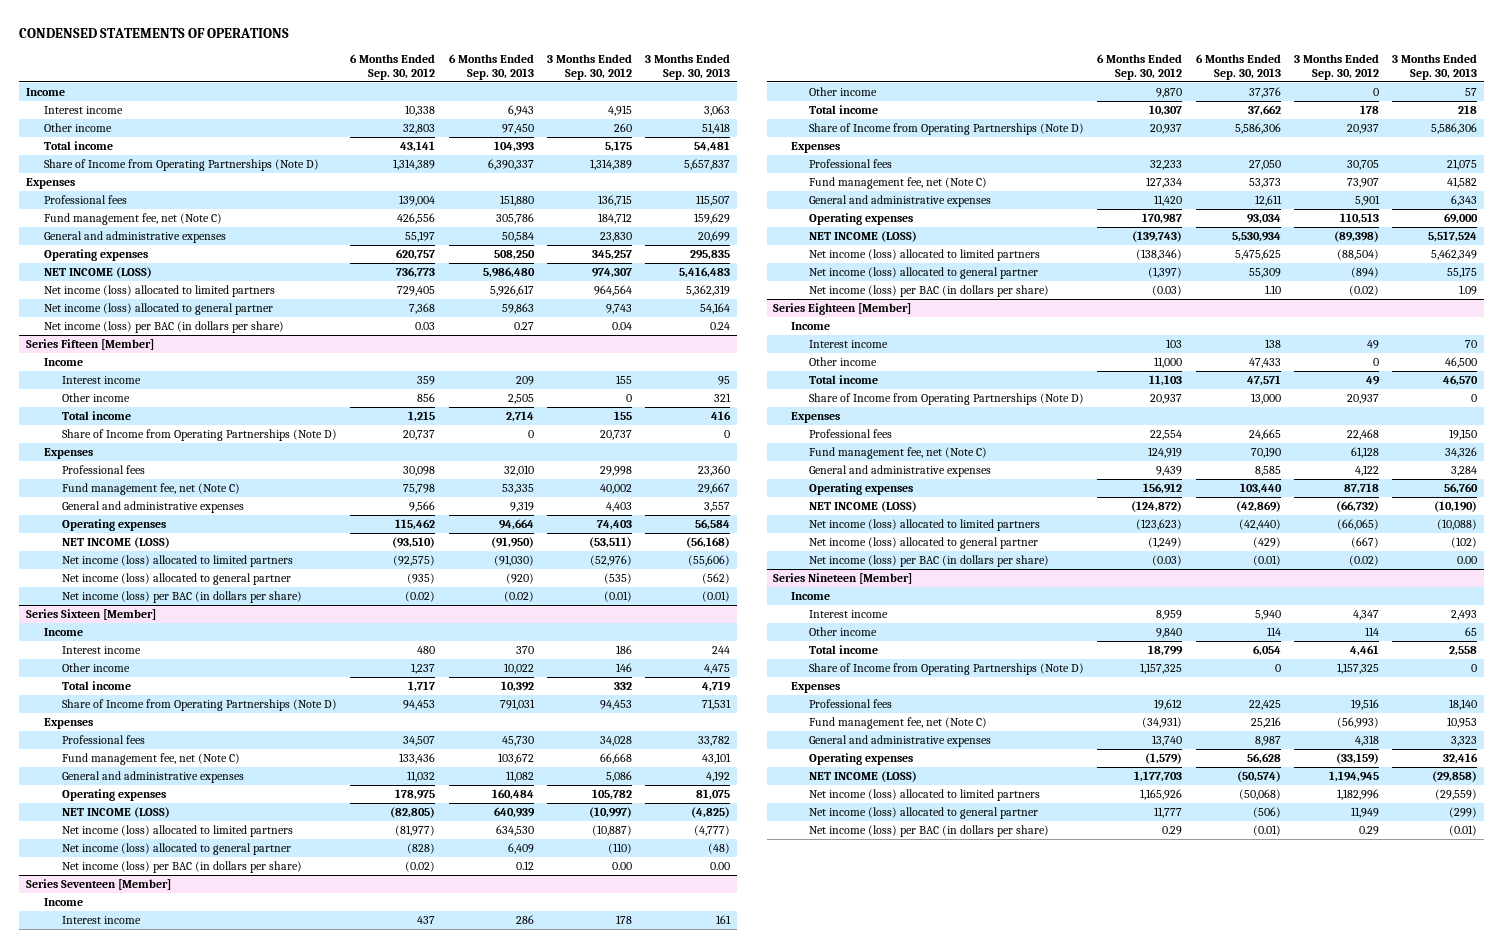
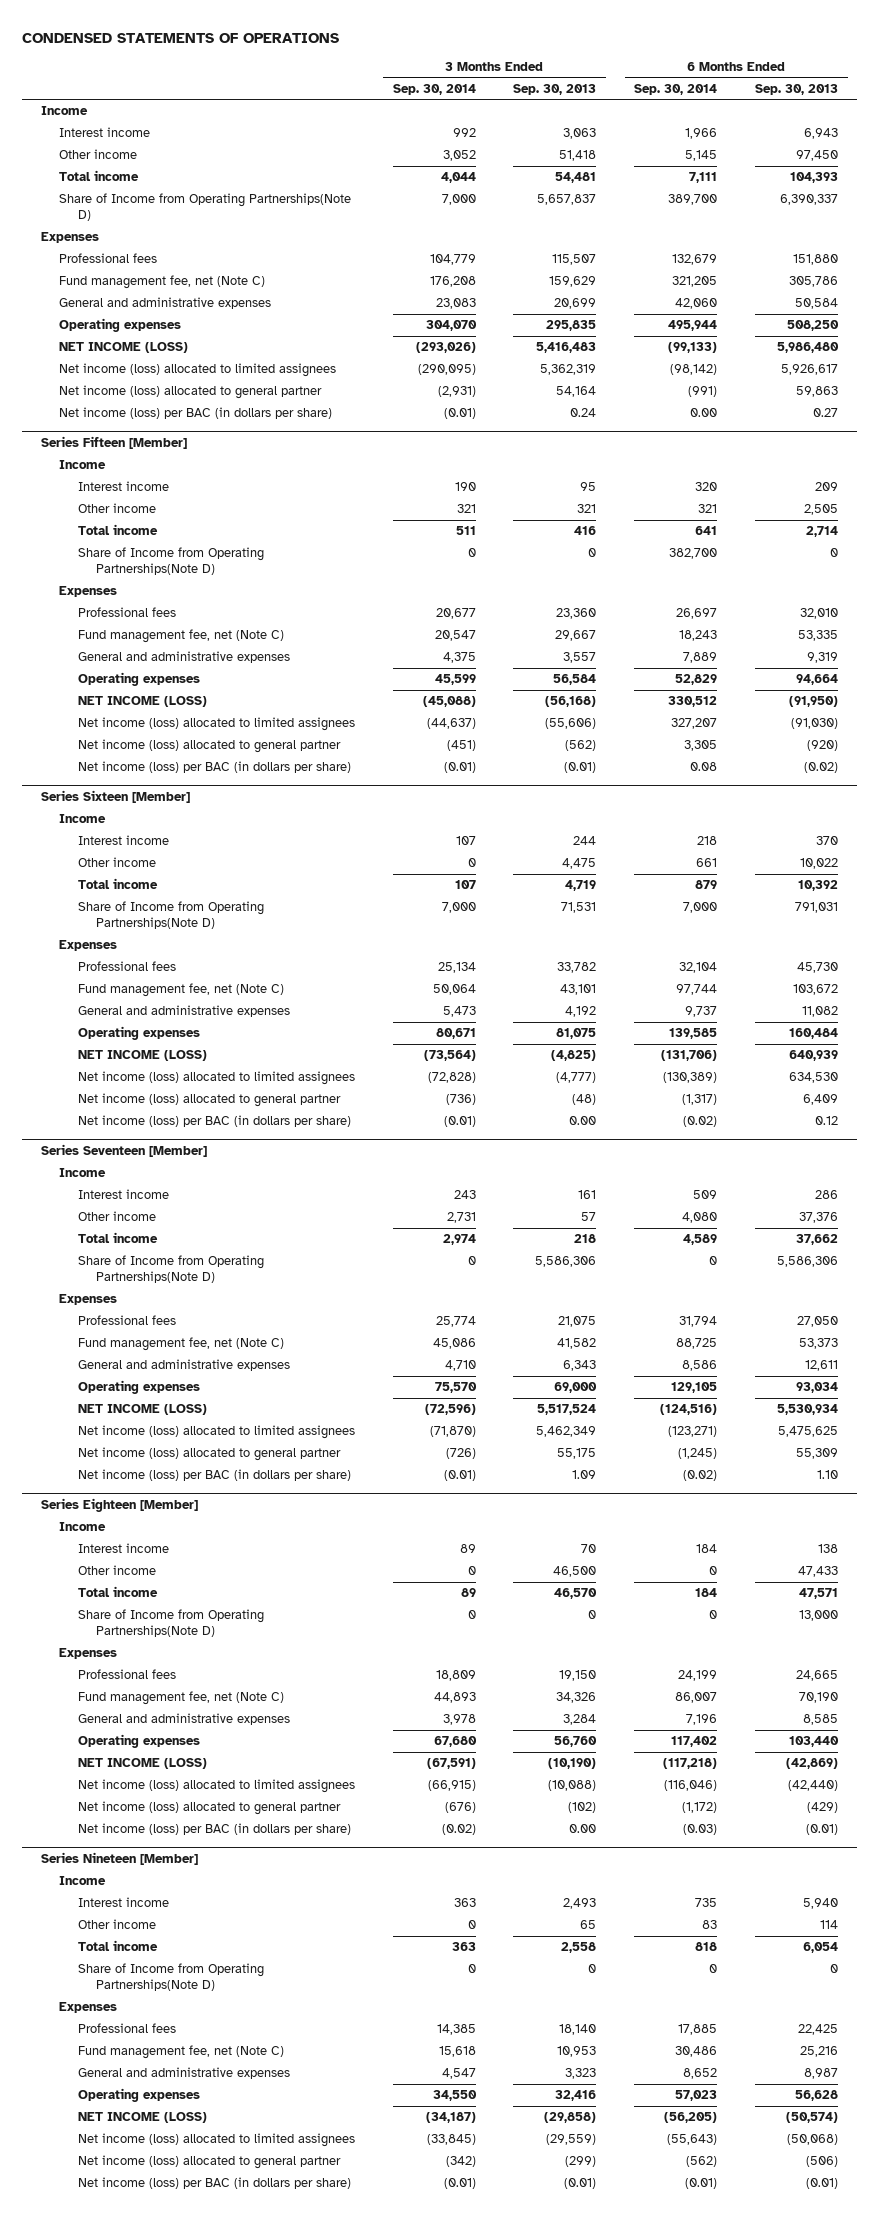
- | 6 Months Ended Sep. 30, 2012 | 6 Months Ended Sep. 30, 2013 | 3 Months Ended Sep. 30, 2012 | 3 Months Ended Sep. 30, 2013
+ | 3 Months Ended Sep. 30, 2014 | 3 Months Ended Sep. 30, 2013 | 6 Months Ended Sep. 30, 2014 | 6 Months Ended Sep. 30, 2013
- Share of Income from Operating Partnerships (Note D) | 1,314,389 | 6,390,337 | 1,314,389 | 5,657,837
+ Share of Income from Operating Partnerships(Note D) | 7,000 | 5,657,837 | 389,700 | 6,390,337
- Net income (loss) allocated to limited partners | 729,405 | 5,926,617 | 964,564 | 5,362,319
+ Net income (loss) allocated to limited assignees | (290,095) | 5,362,319 | (98,142) | 5,926,617
@ Series Fifteen [Member]
- Share of Income from Operating Partnerships (Note D) | 20,737 | 0 | 20,737 | 0
+ Share of Income from Operating Partnerships(Note D) | 0 | 0 | 382,700 | 0
- Net income (loss) allocated to limited partners | (92,575) | (91,030) | (52,976) | (55,606)
+ Net income (loss) allocated to limited assignees | (44,637) | (55,606) | 327,207 | (91,030)
@ Series Sixteen [Member]
- Share of Income from Operating Partnerships (Note D) | 94,453 | 791,031 | 94,453 | 71,531
+ Share of Income from Operating Partnerships(Note D) | 7,000 | 71,531 | 7,000 | 791,031
- Net income (loss) allocated to limited partners | (81,977) | 634,530 | (10,887) | (4,777)
+ Net income (loss) allocated to limited assignees | (72,828) | (4,777) | (130,389) | 634,530
@ Series Seventeen [Member]
- Share of Income from Operating Partnerships (Note D) | 20,937 | 5,586,306 | 20,937 | 5,586,306
+ Share of Income from Operating Partnerships(Note D) | 0 | 5,586,306 | 0 | 5,586,306
- Net income (loss) allocated to limited partners | (138,346) | 5,475,625 | (88,504) | 5,462,349
+ Net income (loss) allocated to limited assignees | (71,870) | 5,462,349 | (123,271) | 5,475,625
@ Series Eighteen [Member]
- Share of Income from Operating Partnerships (Note D) | 20,937 | 13,000 | 20,937 | 0
+ Share of Income from Operating Partnerships(Note D) | 0 | 0 | 0 | 13,000
- Net income (loss) allocated to limited partners | (123,623) | (42,440) | (66,065) | (10,088)
+ Net income (loss) allocated to limited assignees | (66,915) | (10,088) | (116,046) | (42,440)
@ Series Nineteen [Member]
- Share of Income from Operating Partnerships (Note D) | 1,157,325 | 0 | 1,157,325 | 0
+ Share of Income from Operating Partnerships(Note D) | 0 | 0 | 0 | 0
- Net income (loss) allocated to limited partners | 1,165,926 | (50,068) | 1,182,996 | (29,559)
+ Net income (loss) allocated to limited assignees | (33,845) | (29,559) | (55,643) | (50,068)

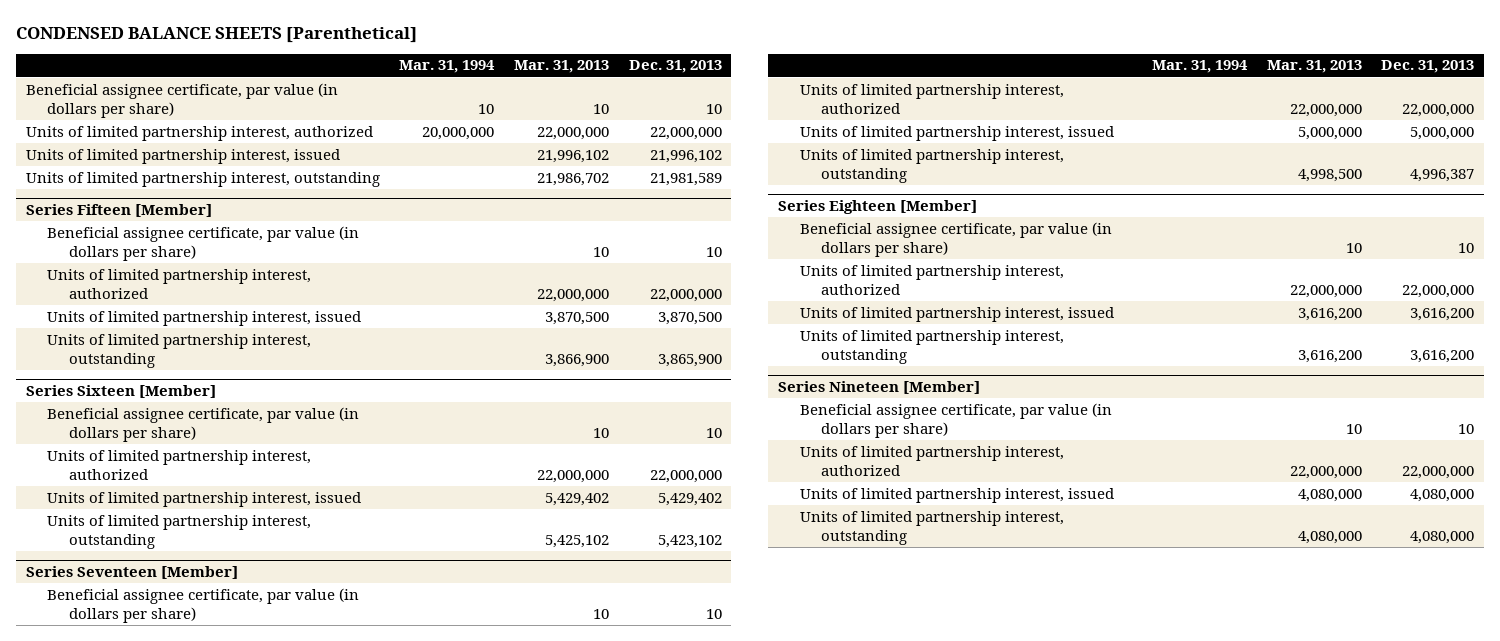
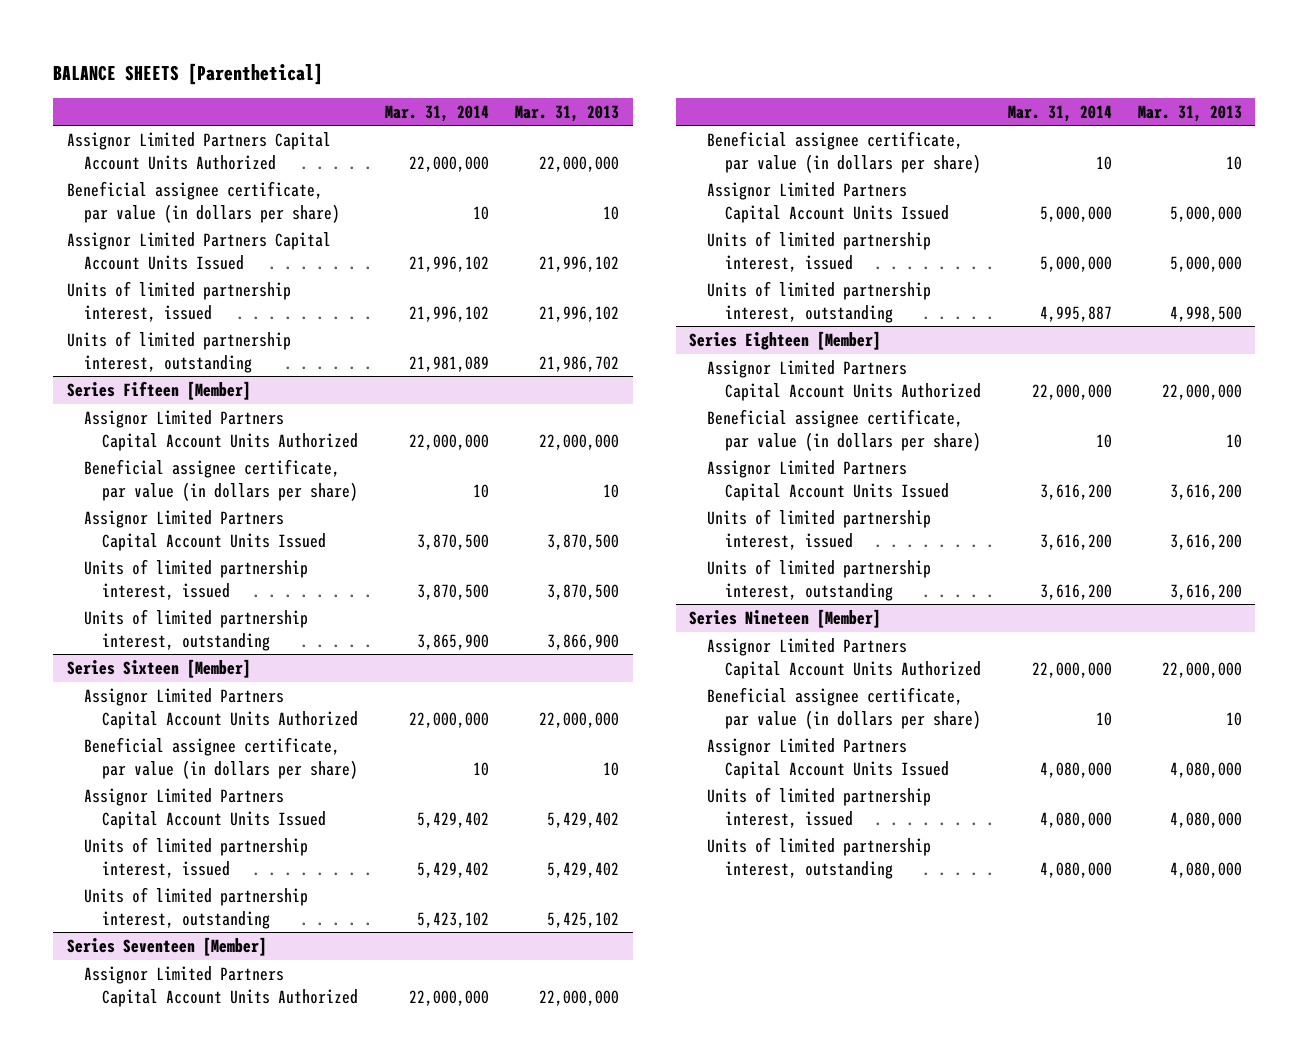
- CONDENSED BALANCE SHEETS [Parenthetical]
+ BALANCE SHEETS [Parenthetical]
- | Mar. 31, 1994 | Mar. 31, 2013 | Dec. 31, 2013
+ | Mar. 31, 2014 | Mar. 31, 2013
+ Assignor Limited Partners Capital Account Units Authorized | 22,000,000 | 22,000,000
- Units of limited partnership interest, authorized | 20,000,000 | 22,000,000 | 22,000,000
+ Assignor Limited Partners Capital Account Units Issued | 21,996,102 | 21,996,102
@ Series Fifteen [Member]
+ Assignor Limited Partners Capital Account Units Authorized | 22,000,000 | 22,000,000
- Units of limited partnership interest, authorized | | 22,000,000 | 22,000,000
+ Assignor Limited Partners Capital Account Units Issued | 3,870,500 | 3,870,500
@ Series Sixteen [Member]
+ Assignor Limited Partners Capital Account Units Authorized | 22,000,000 | 22,000,000
- Units of limited partnership interest, authorized | | 22,000,000 | 22,000,000
+ Assignor Limited Partners Capital Account Units Issued | 5,429,402 | 5,429,402
@ Series Seventeen [Member]
+ Assignor Limited Partners Capital Account Units Authorized | 22,000,000 | 22,000,000
- Units of limited partnership interest, authorized | | 22,000,000 | 22,000,000
+ Assignor Limited Partners Capital Account Units Issued | 5,000,000 | 5,000,000
@ Series Eighteen [Member]
+ Assignor Limited Partners Capital Account Units Authorized | 22,000,000 | 22,000,000
- Units of limited partnership interest, authorized | | 22,000,000 | 22,000,000
+ Assignor Limited Partners Capital Account Units Issued | 3,616,200 | 3,616,200
@ Series Nineteen [Member]
+ Assignor Limited Partners Capital Account Units Authorized | 22,000,000 | 22,000,000
- Units of limited partnership interest, authorized | | 22,000,000 | 22,000,000
+ Assignor Limited Partners Capital Account Units Issued | 4,080,000 | 4,080,000

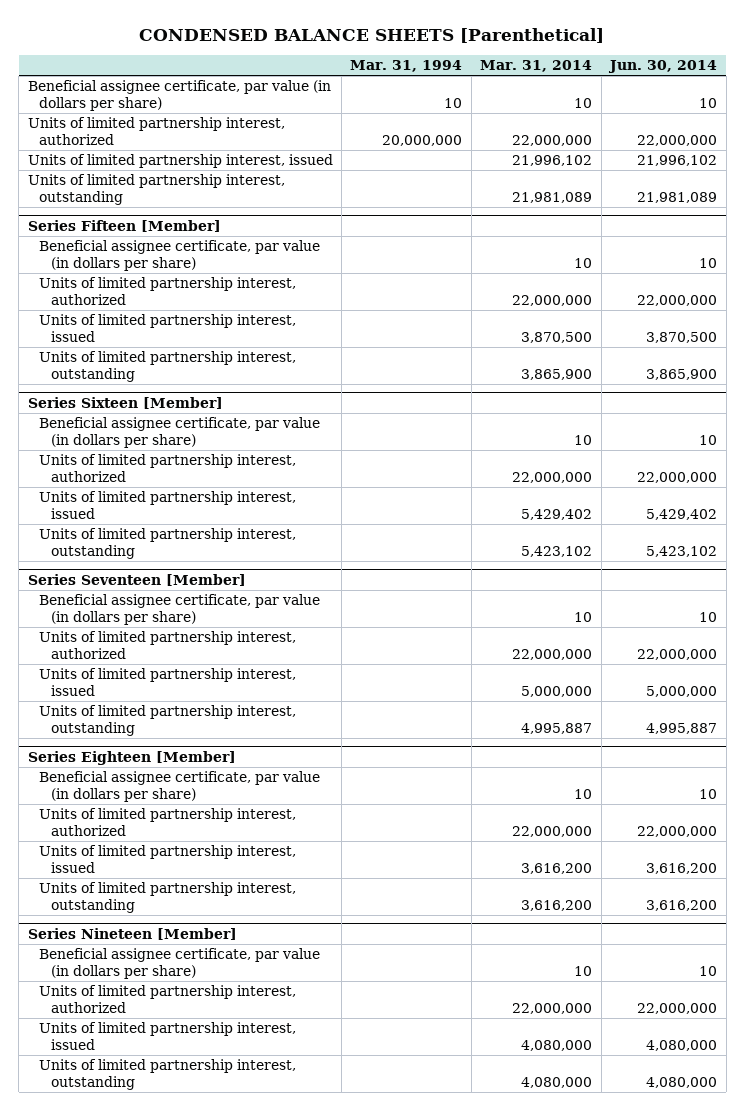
- BALANCE SHEETS [Parenthetical]
+ CONDENSED BALANCE SHEETS [Parenthetical]
- | Mar. 31, 2014 | Mar. 31, 2013
+ | Mar. 31, 1994 | Mar. 31, 2014 | Jun. 30, 2014
- Assignor Limited Partners Capital Account Units Authorized | 22,000,000 | 22,000,000
- Assignor Limited Partners Capital Account Units Issued | 21,996,102 | 21,996,102
+ Units of limited partnership interest, authorized | 20,000,000 | 22,000,000 | 22,000,000
@ Series Fifteen [Member]
- Assignor Limited Partners Capital Account Units Authorized | 22,000,000 | 22,000,000
- Assignor Limited Partners Capital Account Units Issued | 3,870,500 | 3,870,500
+ Units of limited partnership interest, authorized | | 22,000,000 | 22,000,000
@ Series Sixteen [Member]
- Assignor Limited Partners Capital Account Units Authorized | 22,000,000 | 22,000,000
- Assignor Limited Partners Capital Account Units Issued | 5,429,402 | 5,429,402
+ Units of limited partnership interest, authorized | | 22,000,000 | 22,000,000
@ Series Seventeen [Member]
- Assignor Limited Partners Capital Account Units Authorized | 22,000,000 | 22,000,000
- Assignor Limited Partners Capital Account Units Issued | 5,000,000 | 5,000,000
+ Units of limited partnership interest, authorized | | 22,000,000 | 22,000,000
@ Series Eighteen [Member]
- Assignor Limited Partners Capital Account Units Authorized | 22,000,000 | 22,000,000
- Assignor Limited Partners Capital Account Units Issued | 3,616,200 | 3,616,200
+ Units of limited partnership interest, authorized | | 22,000,000 | 22,000,000
@ Series Nineteen [Member]
- Assignor Limited Partners Capital Account Units Authorized | 22,000,000 | 22,000,000
- Assignor Limited Partners Capital Account Units Issued | 4,080,000 | 4,080,000
+ Units of limited partnership interest, authorized | | 22,000,000 | 22,000,000

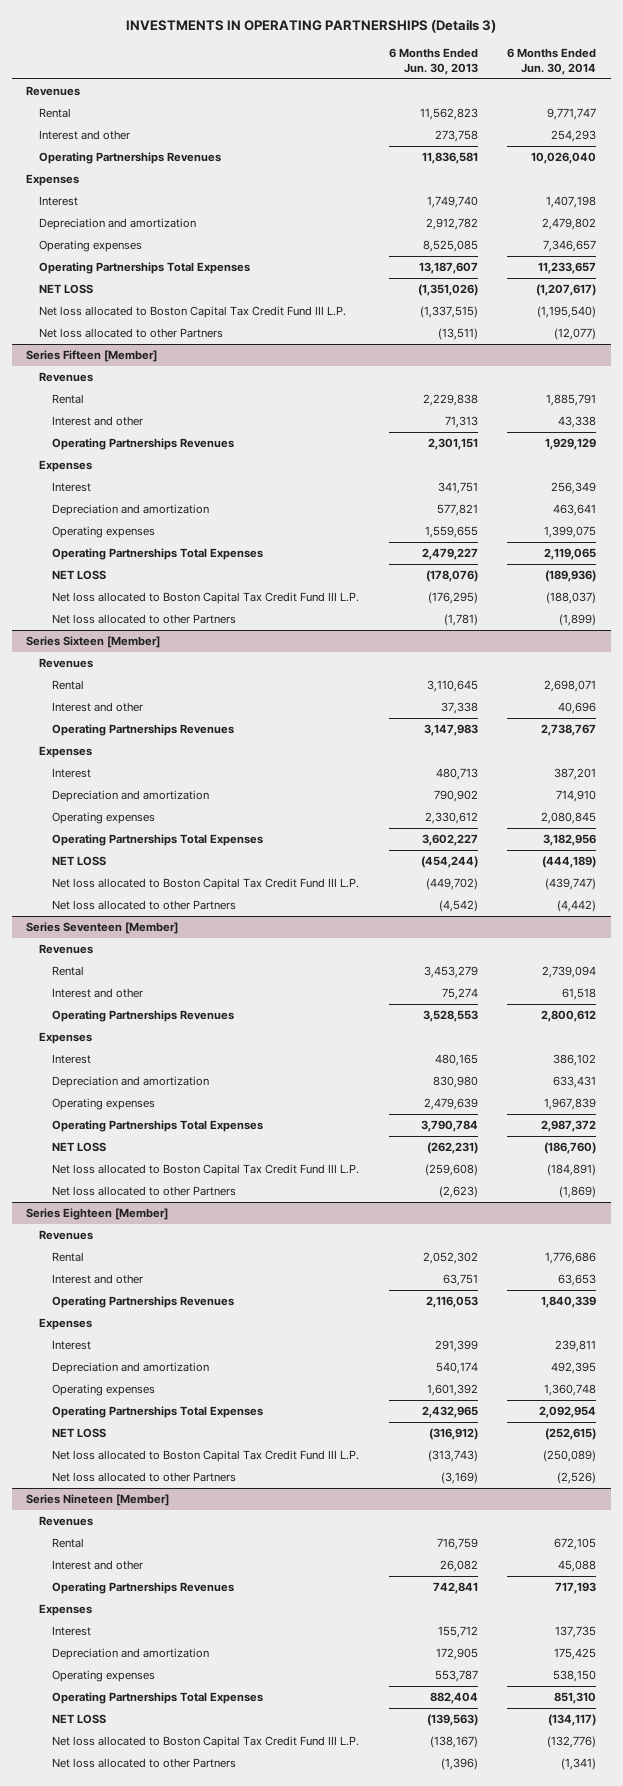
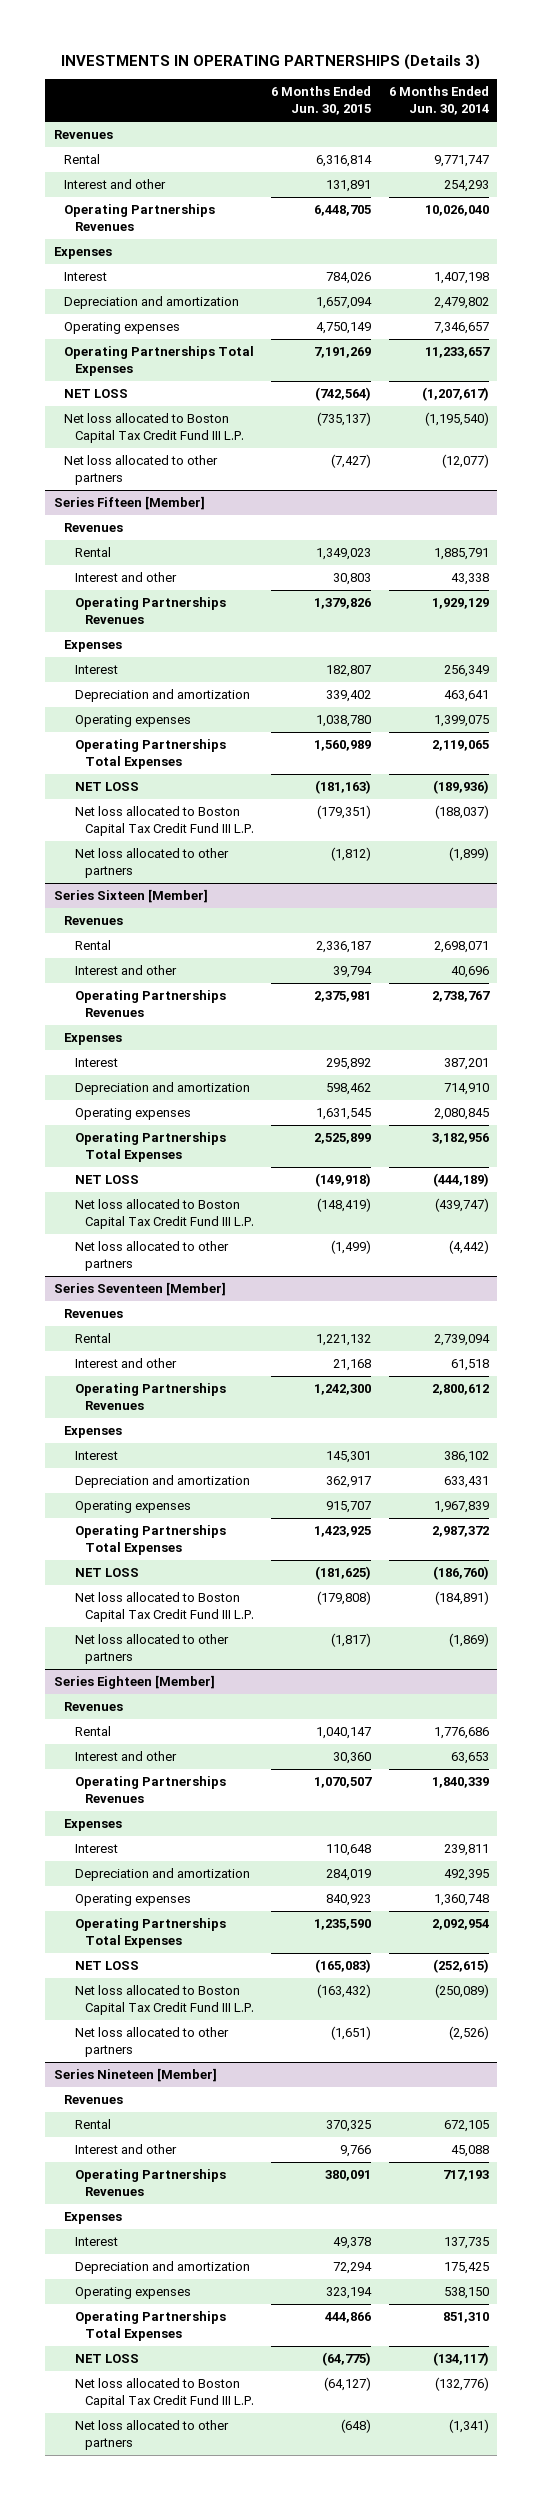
- | 6 Months Ended Jun. 30, 2013 | 6 Months Ended Jun. 30, 2014
+ | 6 Months Ended Jun. 30, 2015 | 6 Months Ended Jun. 30, 2014
- Net loss allocated to other Partners | (13,511) | (12,077)
+ Net loss allocated to other partners | (7,427) | (12,077)
@ Series Fifteen [Member]
- Net loss allocated to other Partners | (1,781) | (1,899)
+ Net loss allocated to other partners | (1,812) | (1,899)
@ Series Sixteen [Member]
- Net loss allocated to other Partners | (4,542) | (4,442)
+ Net loss allocated to other partners | (1,499) | (4,442)
@ Series Seventeen [Member]
- Net loss allocated to other Partners | (2,623) | (1,869)
+ Net loss allocated to other partners | (1,817) | (1,869)
@ Series Eighteen [Member]
- Net loss allocated to other Partners | (3,169) | (2,526)
+ Net loss allocated to other partners | (1,651) | (2,526)
@ Series Nineteen [Member]
- Net loss allocated to other Partners | (1,396) | (1,341)
+ Net loss allocated to other partners | (648) | (1,341)

